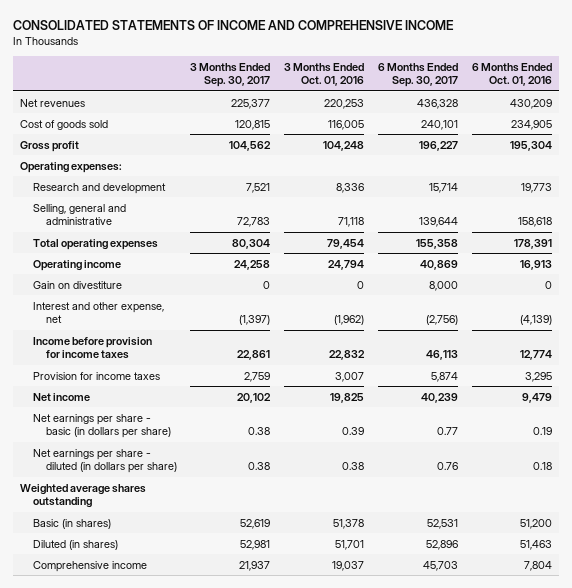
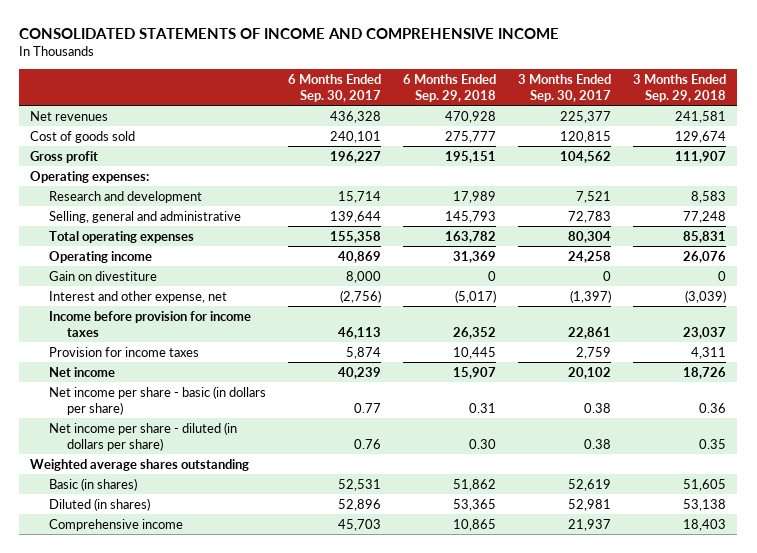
- | 3 Months Ended Sep. 30, 2017 | 3 Months Ended Oct. 01, 2016 | 6 Months Ended Sep. 30, 2017 | 6 Months Ended Oct. 01, 2016
+ | 6 Months Ended Sep. 30, 2017 | 6 Months Ended Sep. 29, 2018 | 3 Months Ended Sep. 30, 2017 | 3 Months Ended Sep. 29, 2018
- Net earnings per share - basic (in dollars per share) | 0.38 | 0.39 | 0.77 | 0.19
- Net earnings per share - diluted (in dollars per share) | 0.38 | 0.38 | 0.76 | 0.18
+ Net income per share - basic (in dollars per share) | 0.77 | 0.31 | 0.38 | 0.36
+ Net income per share - diluted (in dollars per share) | 0.76 | 0.30 | 0.38 | 0.35

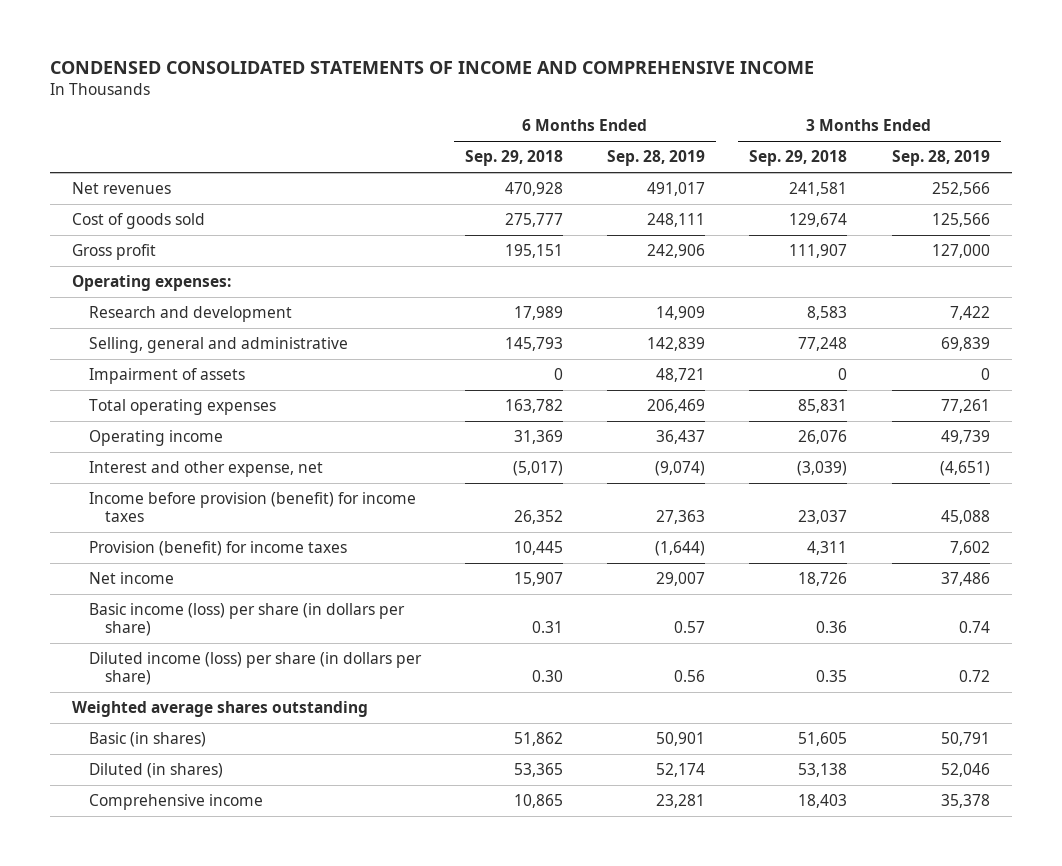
- CONSOLIDATED STATEMENTS OF INCOME AND COMPREHENSIVE INCOME
+ CONDENSED CONSOLIDATED STATEMENTS OF INCOME AND COMPREHENSIVE INCOME
- | 6 Months Ended Sep. 30, 2017 | 6 Months Ended Sep. 29, 2018 | 3 Months Ended Sep. 30, 2017 | 3 Months Ended Sep. 29, 2018
+ | 6 Months Ended Sep. 29, 2018 | 6 Months Ended Sep. 28, 2019 | 3 Months Ended Sep. 29, 2018 | 3 Months Ended Sep. 28, 2019
+ Impairment of assets | 0 | 48,721 | 0 | 0
- Gain on divestiture | 8,000 | 0 | 0 | 0
- Income before provision for income taxes | 46,113 | 26,352 | 22,861 | 23,037
- Provision for income taxes | 5,874 | 10,445 | 2,759 | 4,311
+ Income before provision (benefit) for income taxes | 26,352 | 27,363 | 23,037 | 45,088
+ Provision (benefit) for income taxes | 10,445 | (1,644) | 4,311 | 7,602
- Net income per share - basic (in dollars per share) | 0.77 | 0.31 | 0.38 | 0.36
- Net income per share - diluted (in dollars per share) | 0.76 | 0.30 | 0.38 | 0.35
+ Basic income (loss) per share (in dollars per share) | 0.31 | 0.57 | 0.36 | 0.74
+ Diluted income (loss) per share (in dollars per share) | 0.30 | 0.56 | 0.35 | 0.72

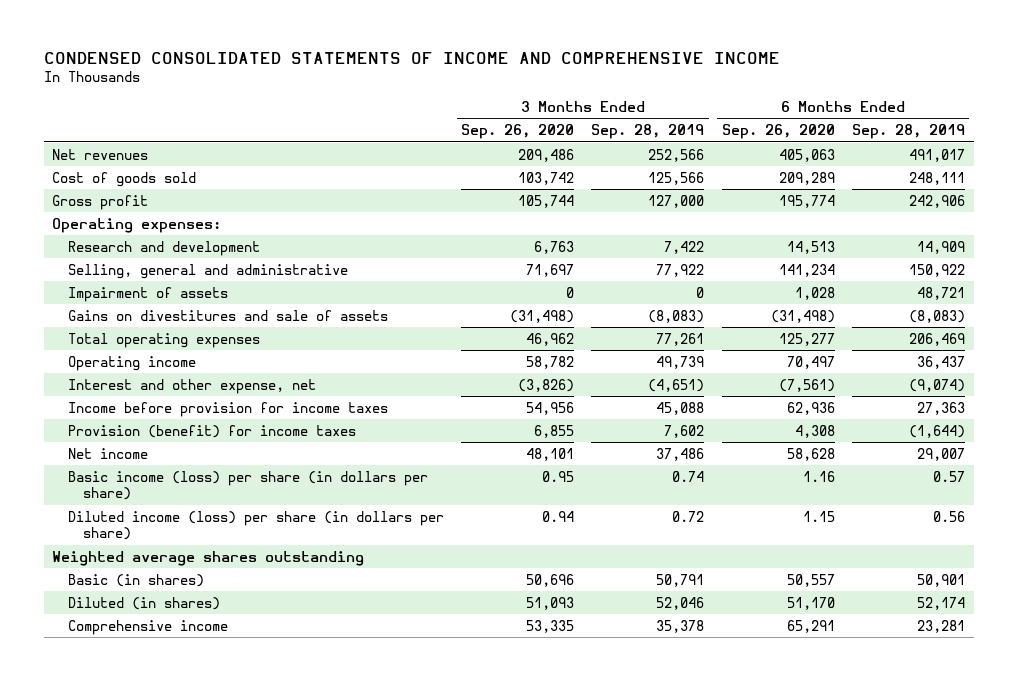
- | 6 Months Ended Sep. 29, 2018 | 6 Months Ended Sep. 28, 2019 | 3 Months Ended Sep. 29, 2018 | 3 Months Ended Sep. 28, 2019
+ | 3 Months Ended Sep. 26, 2020 | 3 Months Ended Sep. 28, 2019 | 6 Months Ended Sep. 26, 2020 | 6 Months Ended Sep. 28, 2019
- Selling, general and administrative | 145,793 | 142,839 | 77,248 | 69,839
+ Selling, general and administrative | 71,697 | 77,922 | 141,234 | 150,922
+ Gains on divestitures and sale of assets | (31,498) | (8,083) | (31,498) | (8,083)
- Income before provision (benefit) for income taxes | 26,352 | 27,363 | 23,037 | 45,088
+ Income before provision for income taxes | 54,956 | 45,088 | 62,936 | 27,363

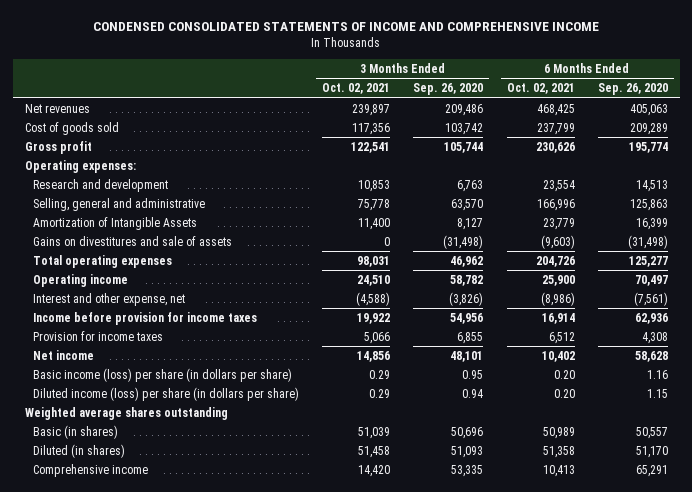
- | 3 Months Ended Sep. 26, 2020 | 3 Months Ended Sep. 28, 2019 | 6 Months Ended Sep. 26, 2020 | 6 Months Ended Sep. 28, 2019
+ | 3 Months Ended Oct. 02, 2021 | 3 Months Ended Sep. 26, 2020 | 6 Months Ended Oct. 02, 2021 | 6 Months Ended Sep. 26, 2020
- Selling, general and administrative | 71,697 | 77,922 | 141,234 | 150,922
- Impairment of assets | 0 | 0 | 1,028 | 48,721
+ Selling, general and administrative | 75,778 | 63,570 | 166,996 | 125,863
+ Amortization of Intangible Assets | 11,400 | 8,127 | 23,779 | 16,399
- Provision (benefit) for income taxes | 6,855 | 7,602 | 4,308 | (1,644)
+ Provision for income taxes | 5,066 | 6,855 | 6,512 | 4,308

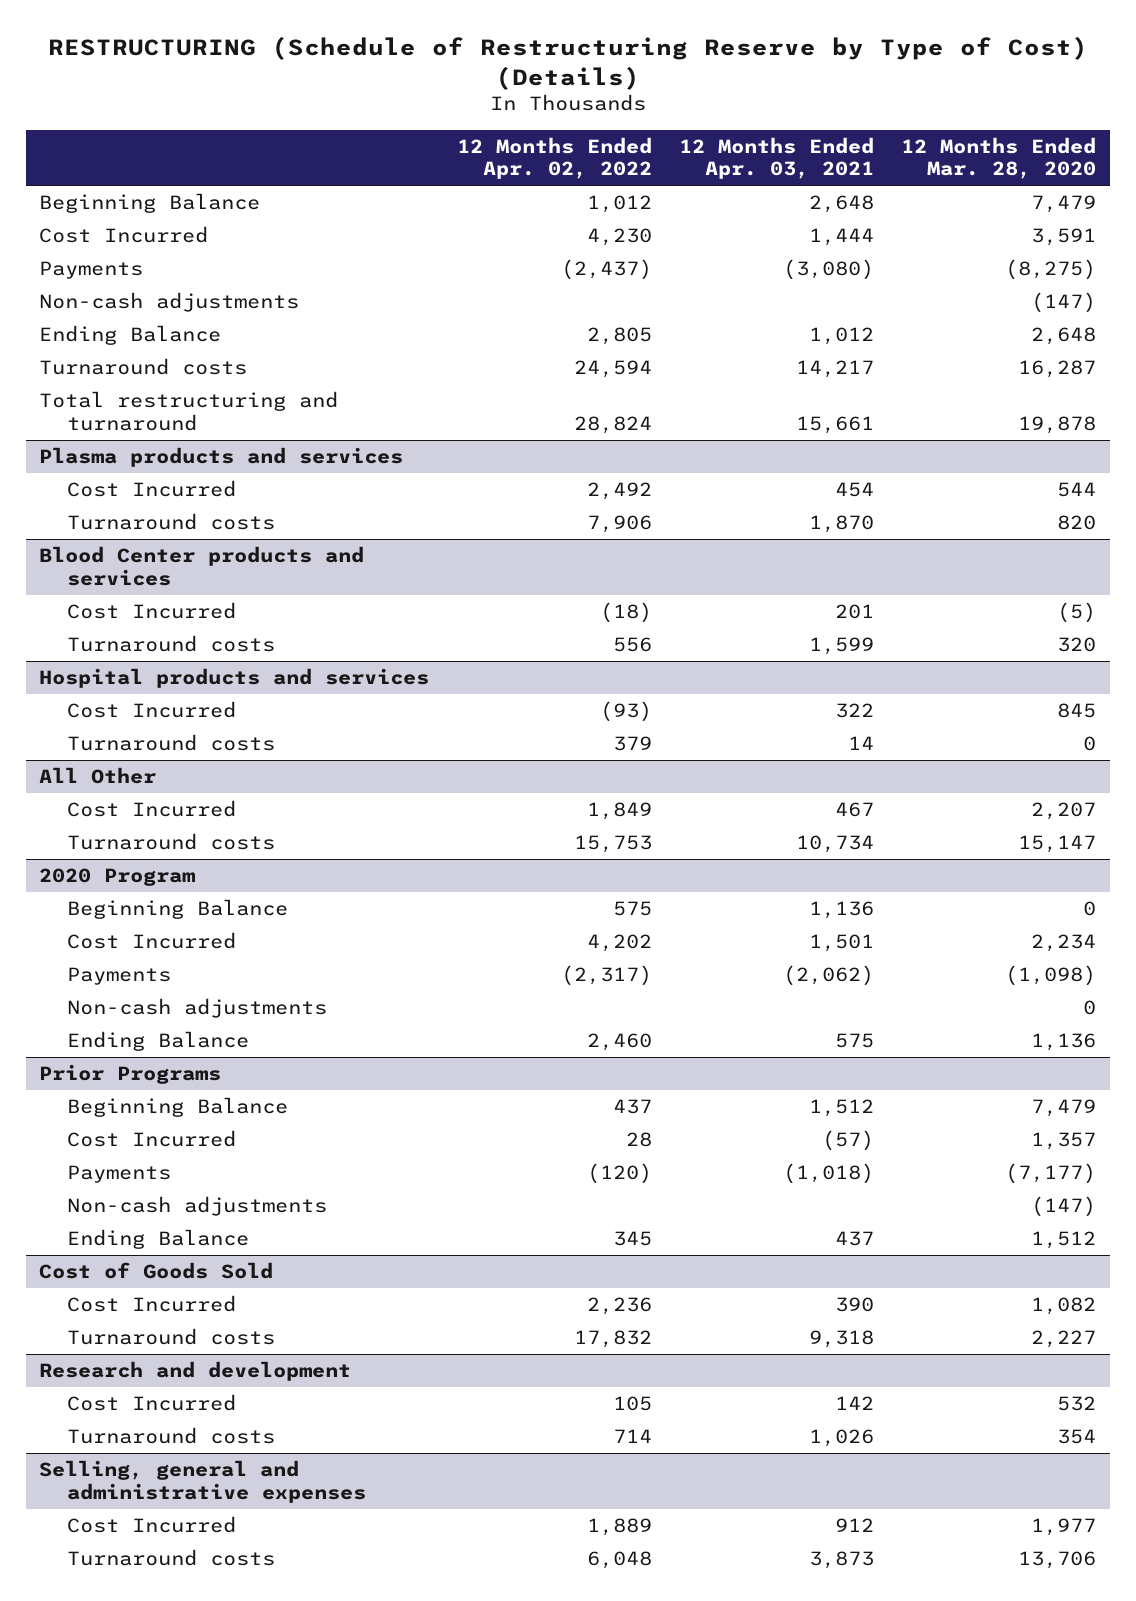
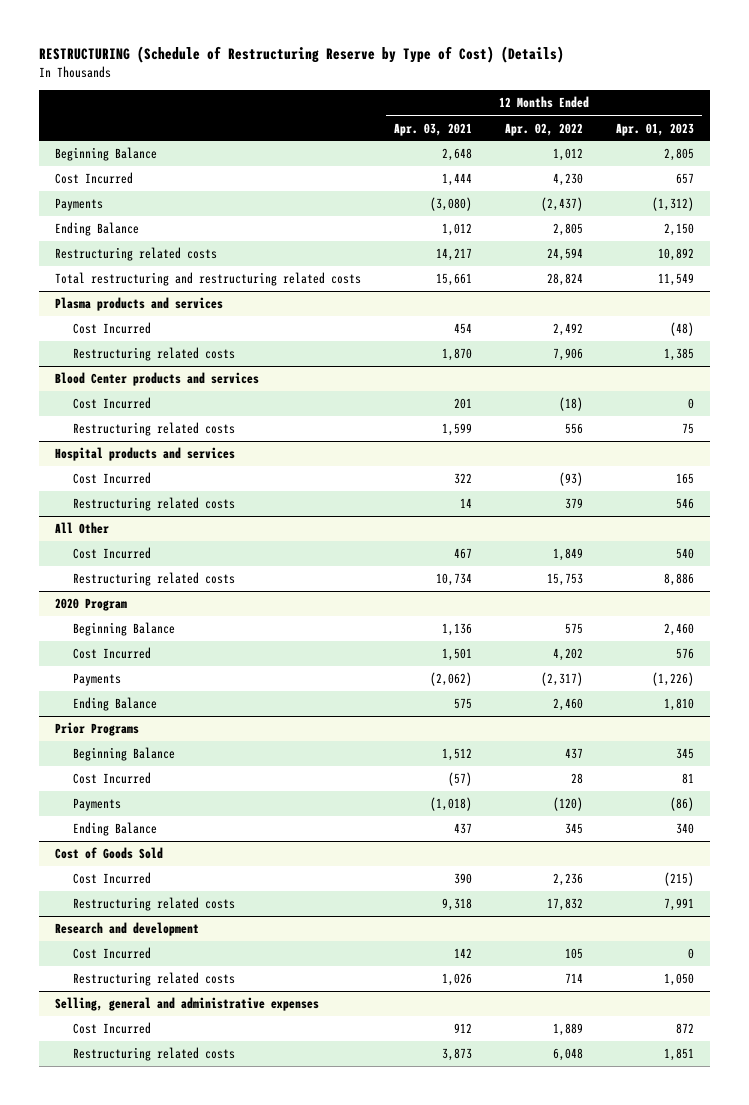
- | 12 Months Ended Apr. 02, 2022 | 12 Months Ended Apr. 03, 2021 | 12 Months Ended Mar. 28, 2020
+ | 12 Months Ended Apr. 03, 2021 | 12 Months Ended Apr. 02, 2022 | 12 Months Ended Apr. 01, 2023
- Non-cash adjustments | | | (147)
- Turnaround costs | 24,594 | 14,217 | 16,287
- Total restructuring and turnaround | 28,824 | 15,661 | 19,878
+ Restructuring related costs | 14,217 | 24,594 | 10,892
+ Total restructuring and restructuring related costs | 15,661 | 28,824 | 11,549
@ Plasma products and services
- Turnaround costs | 7,906 | 1,870 | 820
+ Restructuring related costs | 1,870 | 7,906 | 1,385
@ Blood Center products and services
- Turnaround costs | 556 | 1,599 | 320
+ Restructuring related costs | 1,599 | 556 | 75
@ Hospital products and services
- Turnaround costs | 379 | 14 | 0
+ Restructuring related costs | 14 | 379 | 546
@ All Other
- Turnaround costs | 15,753 | 10,734 | 15,147
+ Restructuring related costs | 10,734 | 15,753 | 8,886
@ 2020 Program
- Non-cash adjustments | | | 0
@ Prior Programs
- Non-cash adjustments | | | (147)
@ Cost of Goods Sold
- Turnaround costs | 17,832 | 9,318 | 2,227
+ Restructuring related costs | 9,318 | 17,832 | 7,991
@ Research and development
- Turnaround costs | 714 | 1,026 | 354
+ Restructuring related costs | 1,026 | 714 | 1,050
@ Selling, general and administrative expenses
- Turnaround costs | 6,048 | 3,873 | 13,706
+ Restructuring related costs | 3,873 | 6,048 | 1,851

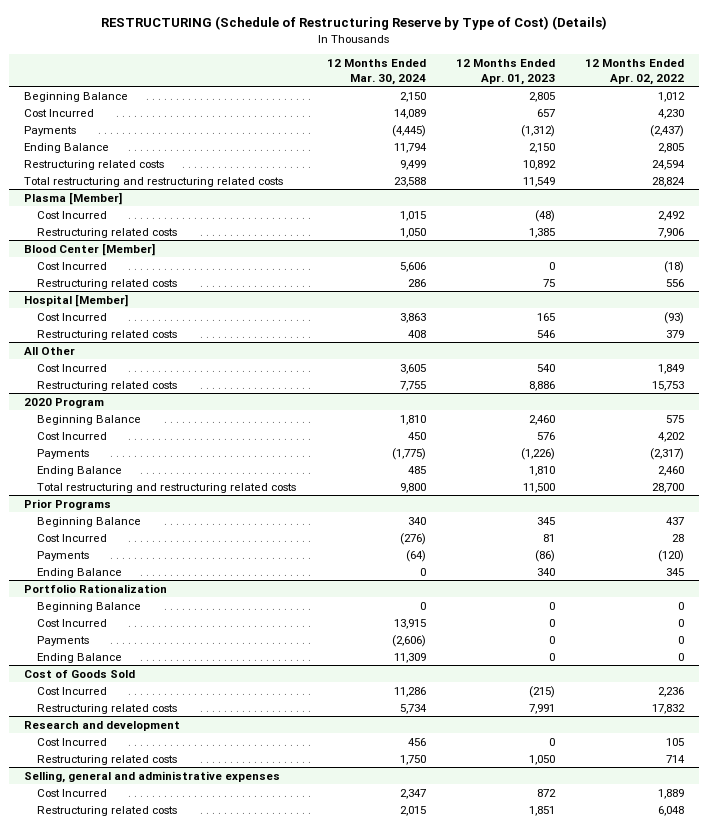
- | 12 Months Ended Apr. 03, 2021 | 12 Months Ended Apr. 02, 2022 | 12 Months Ended Apr. 01, 2023
+ | 12 Months Ended Mar. 30, 2024 | 12 Months Ended Apr. 01, 2023 | 12 Months Ended Apr. 02, 2022
- Plasma products and services
+ Plasma [Member]
- Blood Center products and services
+ Blood Center [Member]
- Hospital products and services
+ Hospital [Member]
@ 2020 Program
+ Total restructuring and restructuring related costs | 9,800 | 11,500 | 28,700
+ Portfolio Rationalization
+ Beginning Balance | 0 | 0 | 0
+ Cost Incurred | 13,915 | 0 | 0
+ Payments | (2,606) | 0 | 0
+ Ending Balance | 11,309 | 0 | 0

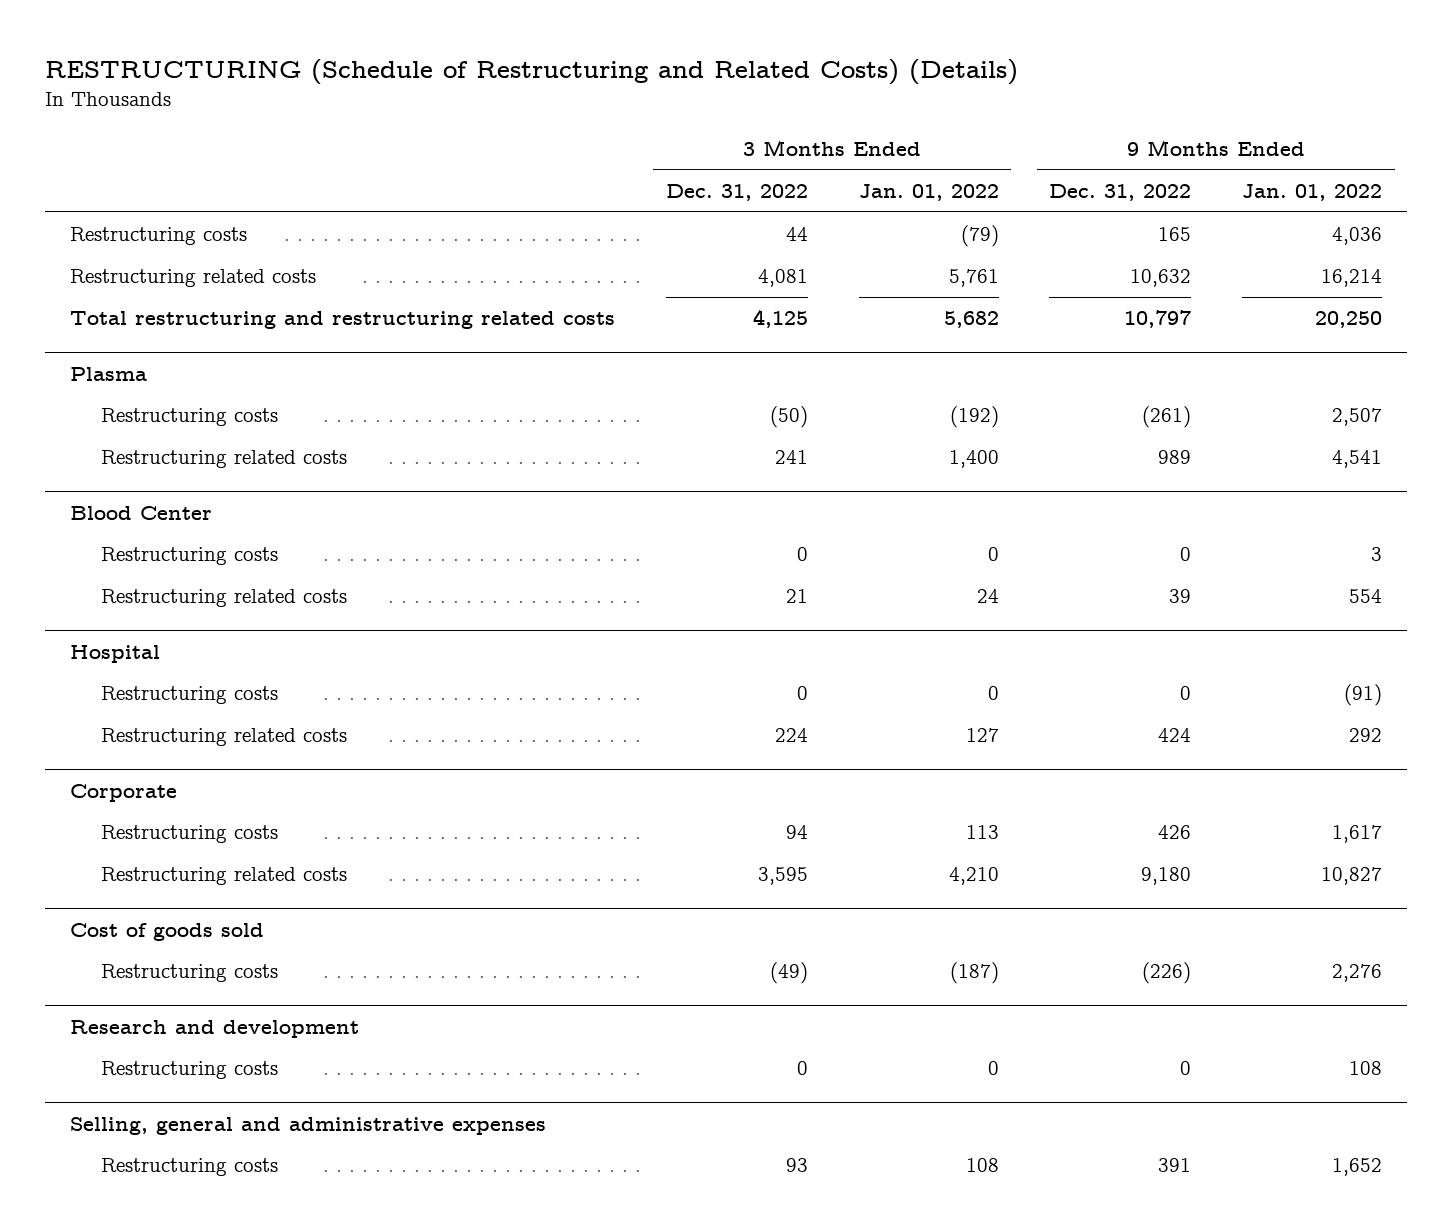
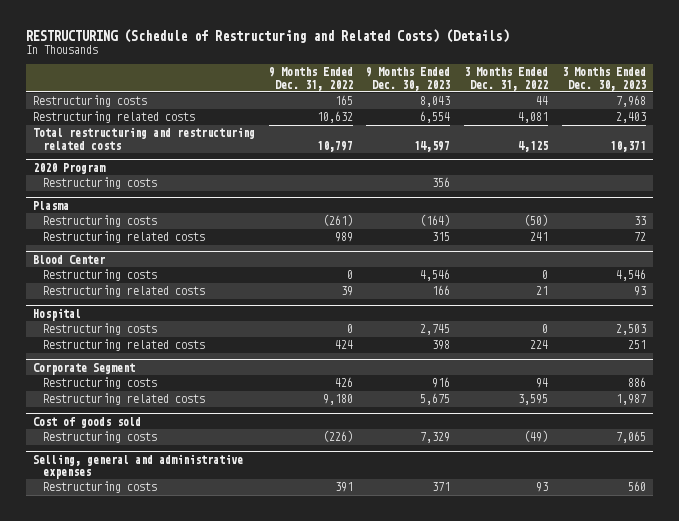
- | 3 Months Ended Dec. 31, 2022 | 3 Months Ended Jan. 01, 2022 | 9 Months Ended Dec. 31, 2022 | 9 Months Ended Jan. 01, 2022
+ | 9 Months Ended Dec. 31, 2022 | 9 Months Ended Dec. 30, 2023 | 3 Months Ended Dec. 31, 2022 | 3 Months Ended Dec. 30, 2023
+ 2020 Program
+ Restructuring costs | | 356 | |
- Corporate
+ Corporate Segment
- Research and development
- Restructuring costs | 0 | 0 | 0 | 108

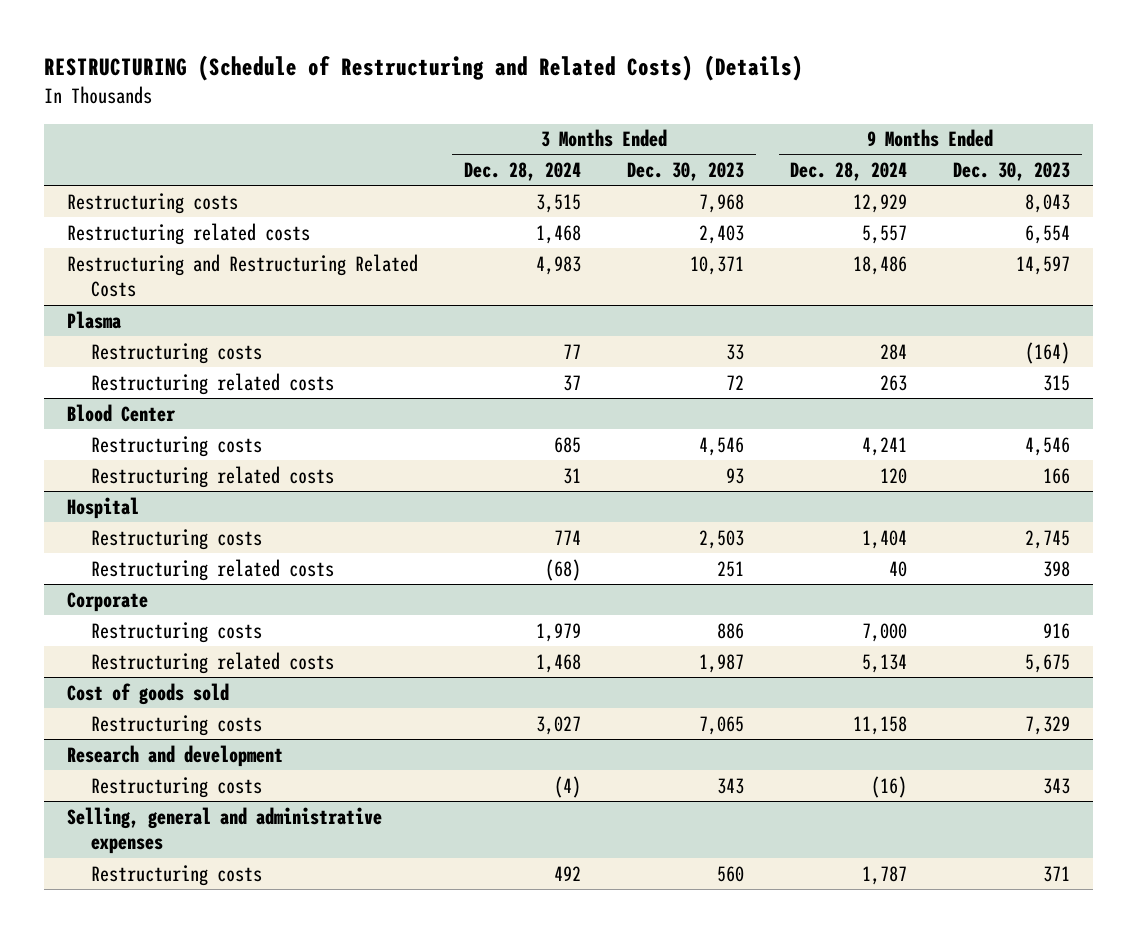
- | 9 Months Ended Dec. 31, 2022 | 9 Months Ended Dec. 30, 2023 | 3 Months Ended Dec. 31, 2022 | 3 Months Ended Dec. 30, 2023
+ | 3 Months Ended Dec. 28, 2024 | 3 Months Ended Dec. 30, 2023 | 9 Months Ended Dec. 28, 2024 | 9 Months Ended Dec. 30, 2023
- Total restructuring and restructuring related costs | 10,797 | 14,597 | 4,125 | 10,371
- 2020 Program
- Restructuring costs | | 356 | |
+ Restructuring and Restructuring Related Costs | 4,983 | 10,371 | 18,486 | 14,597
- Corporate Segment
+ Corporate
+ Research and development
+ Restructuring costs | (4) | 343 | (16) | 343

